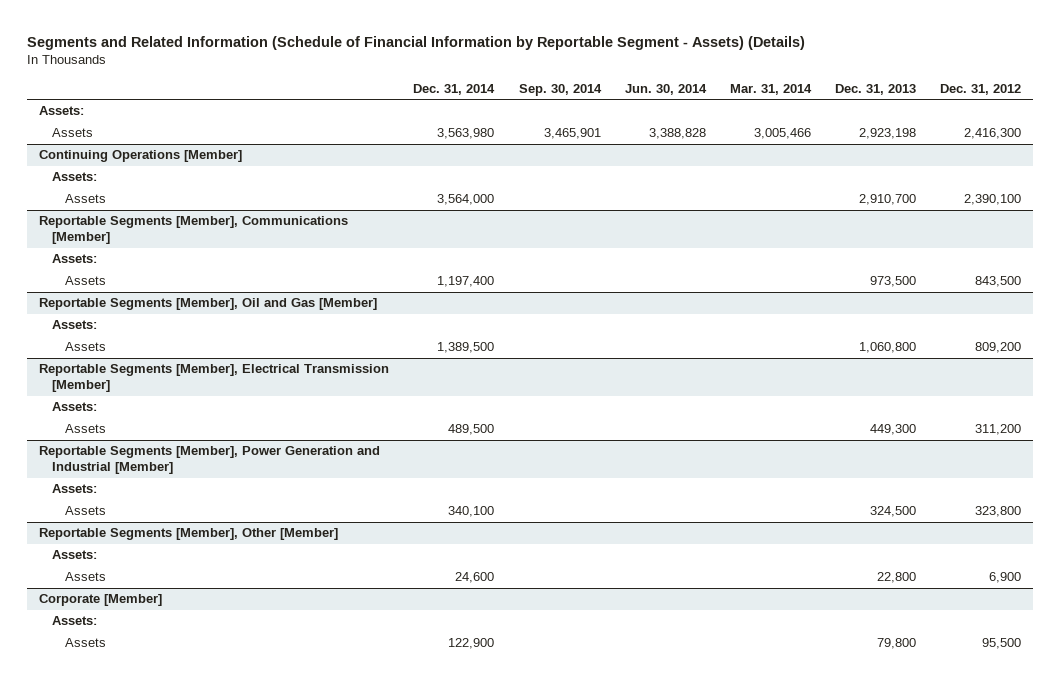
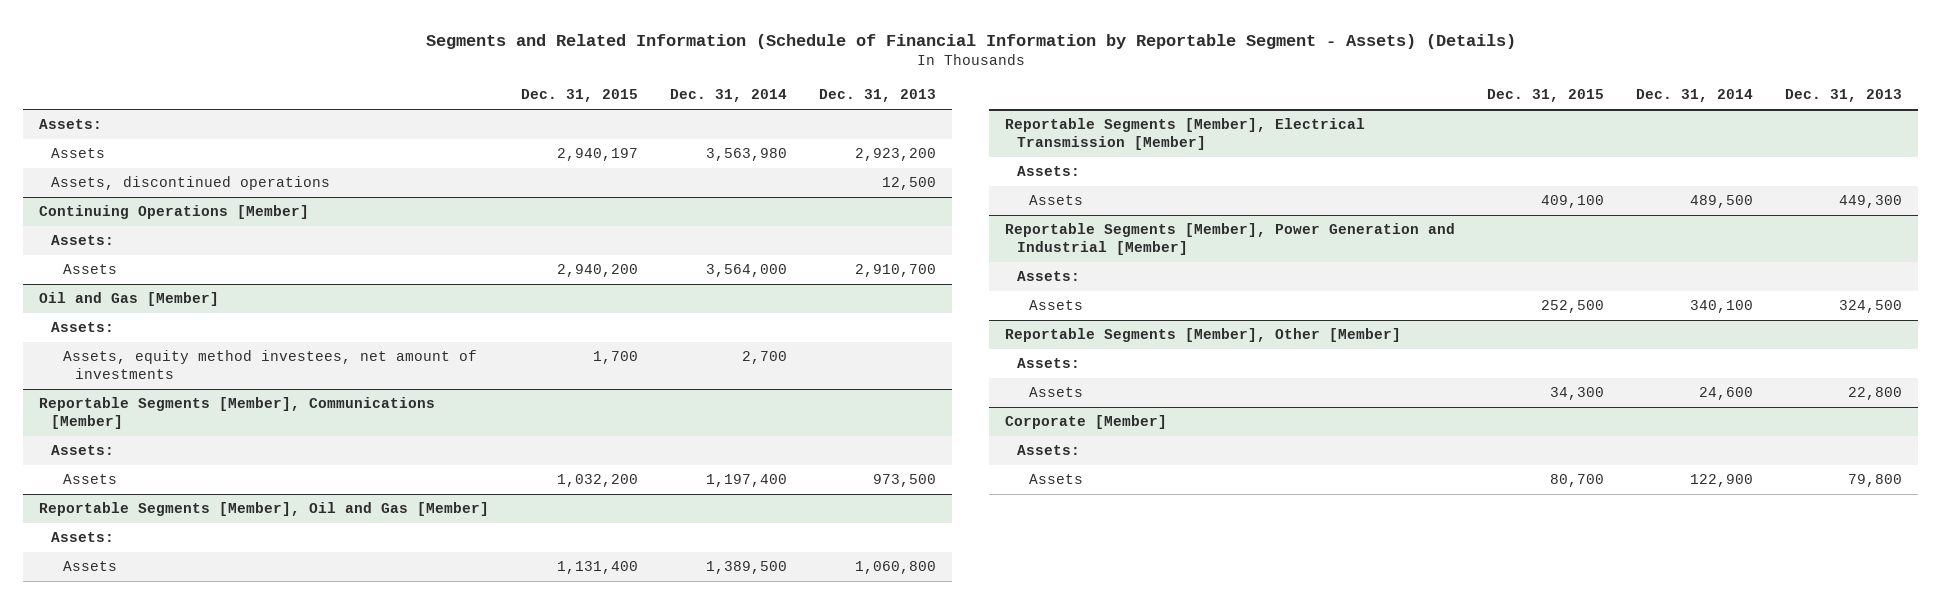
- | Dec. 31, 2014 | Sep. 30, 2014 | Jun. 30, 2014 | Mar. 31, 2014 | Dec. 31, 2013 | Dec. 31, 2012
+ | Dec. 31, 2015 | Dec. 31, 2014 | Dec. 31, 2013
- Assets | 3,563,980 | 3,465,901 | 3,388,828 | 3,005,466 | 2,923,198 | 2,416,300
+ Assets | 2,940,197 | 3,563,980 | 2,923,200
+ Assets, discontinued operations | | | 12,500
+ Oil and Gas [Member]
+ Assets:
+ Assets, equity method investees, net amount of investments | 1,700 | 2,700 |

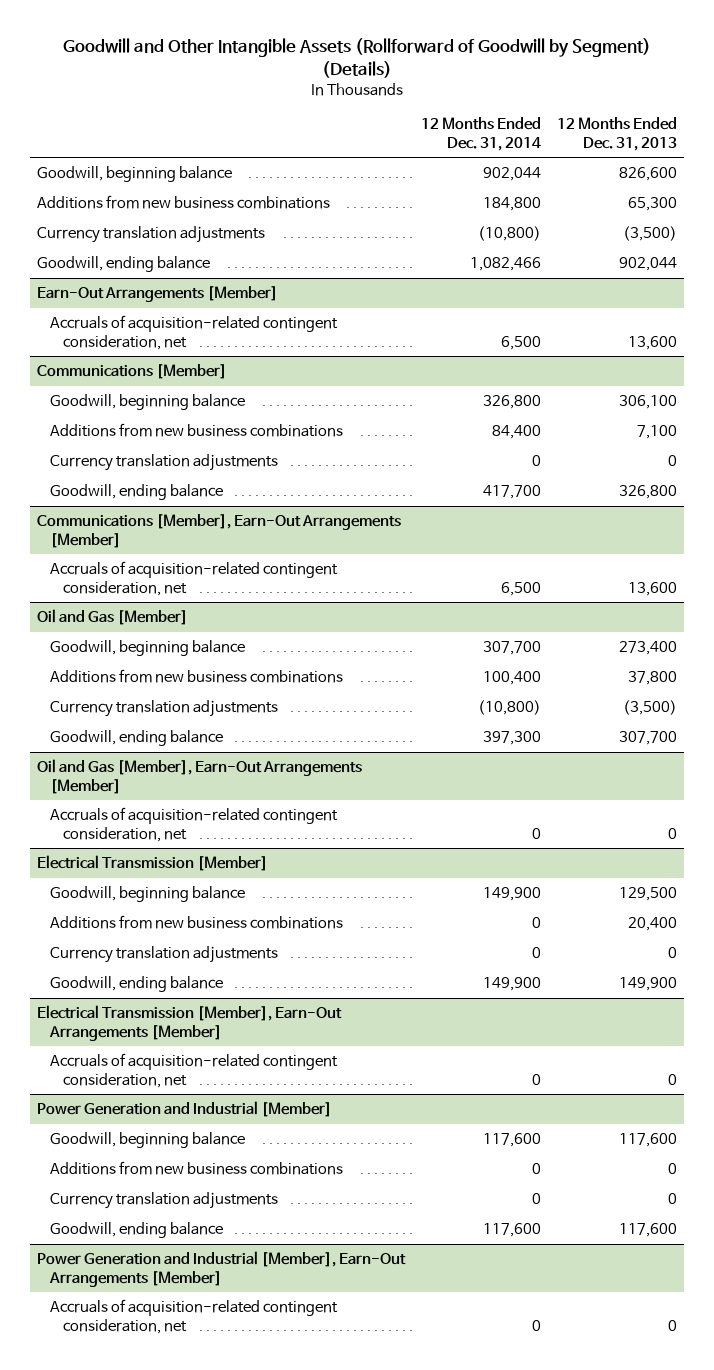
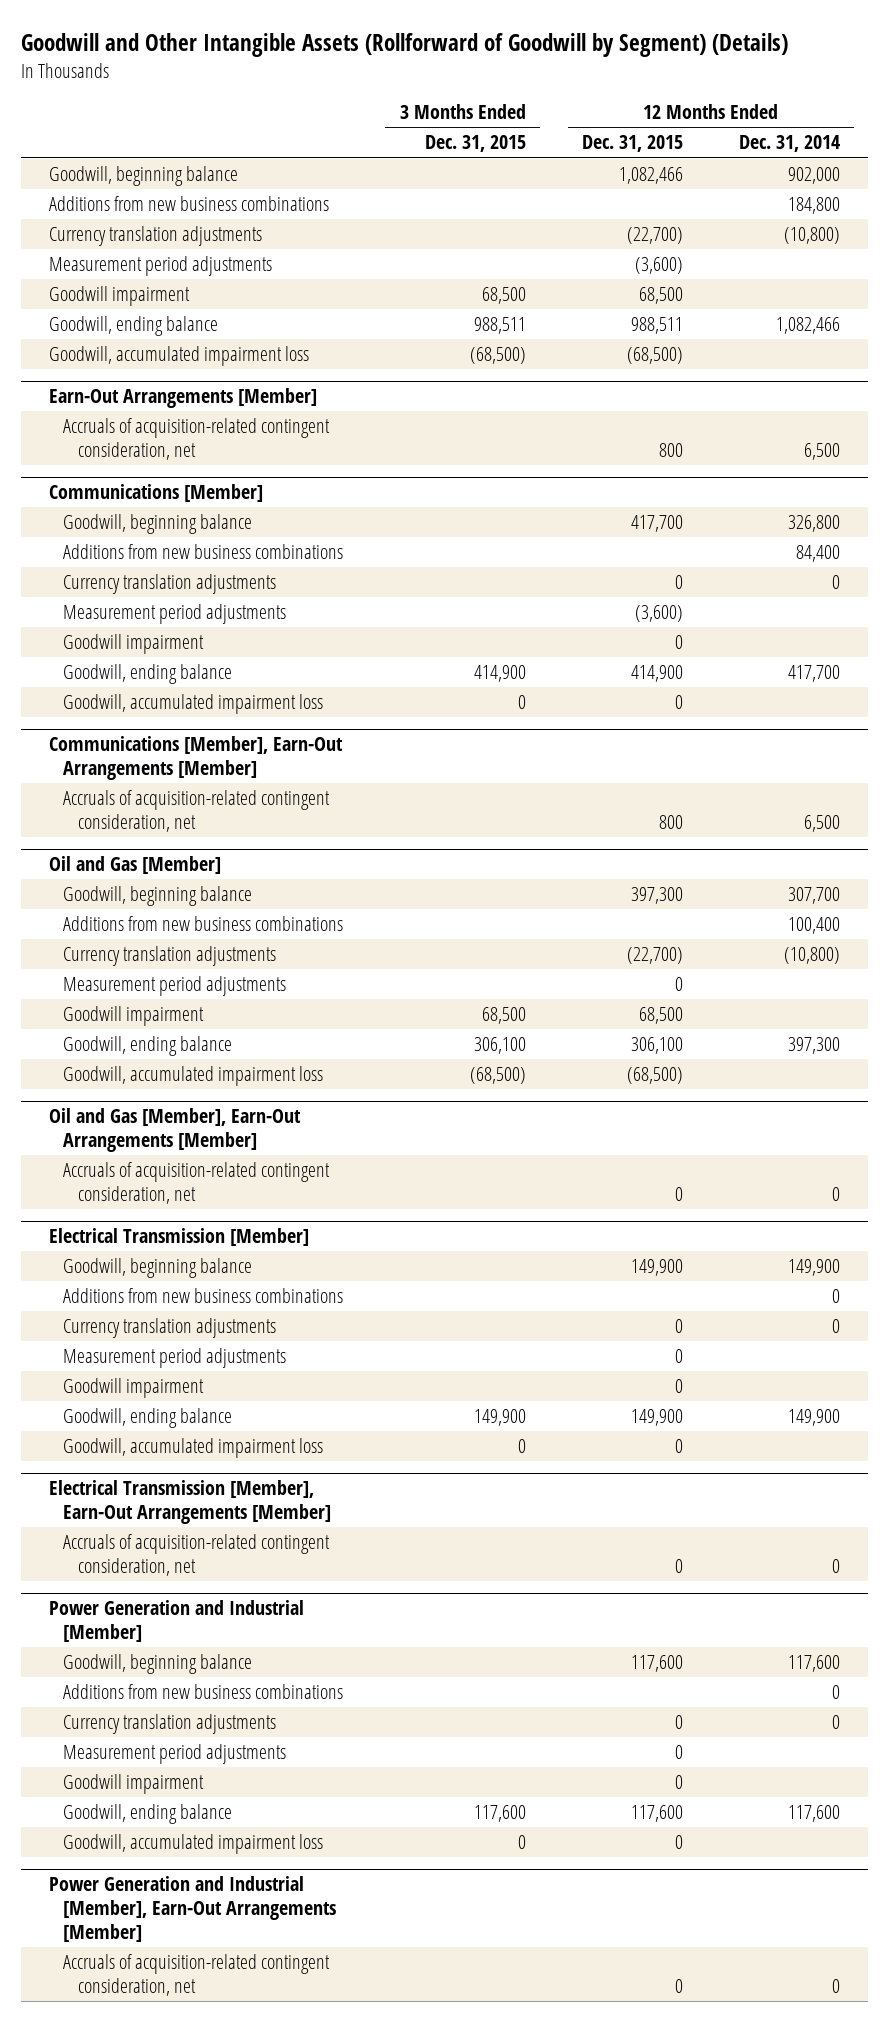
- | 12 Months Ended Dec. 31, 2014 | 12 Months Ended Dec. 31, 2013
+ | 3 Months Ended Dec. 31, 2015 | 12 Months Ended Dec. 31, 2015 | 12 Months Ended Dec. 31, 2014
- Goodwill, beginning balance | 902,044 | 826,600
+ Goodwill, beginning balance | | 1,082,466 | 902,000
+ Measurement period adjustments | | (3,600) |
+ Goodwill impairment | 68,500 | 68,500 |
+ Goodwill, accumulated impairment loss | (68,500) | (68,500) |
@ Communications [Member]
+ Measurement period adjustments | | (3,600) |
+ Goodwill impairment | | 0 |
+ Goodwill, accumulated impairment loss | 0 | 0 |
@ Oil and Gas [Member]
+ Measurement period adjustments | | 0 |
+ Goodwill impairment | 68,500 | 68,500 |
+ Goodwill, accumulated impairment loss | (68,500) | (68,500) |
@ Electrical Transmission [Member]
+ Measurement period adjustments | | 0 |
+ Goodwill impairment | | 0 |
+ Goodwill, accumulated impairment loss | 0 | 0 |
@ Power Generation and Industrial [Member]
+ Measurement period adjustments | | 0 |
+ Goodwill impairment | | 0 |
+ Goodwill, accumulated impairment loss | 0 | 0 |

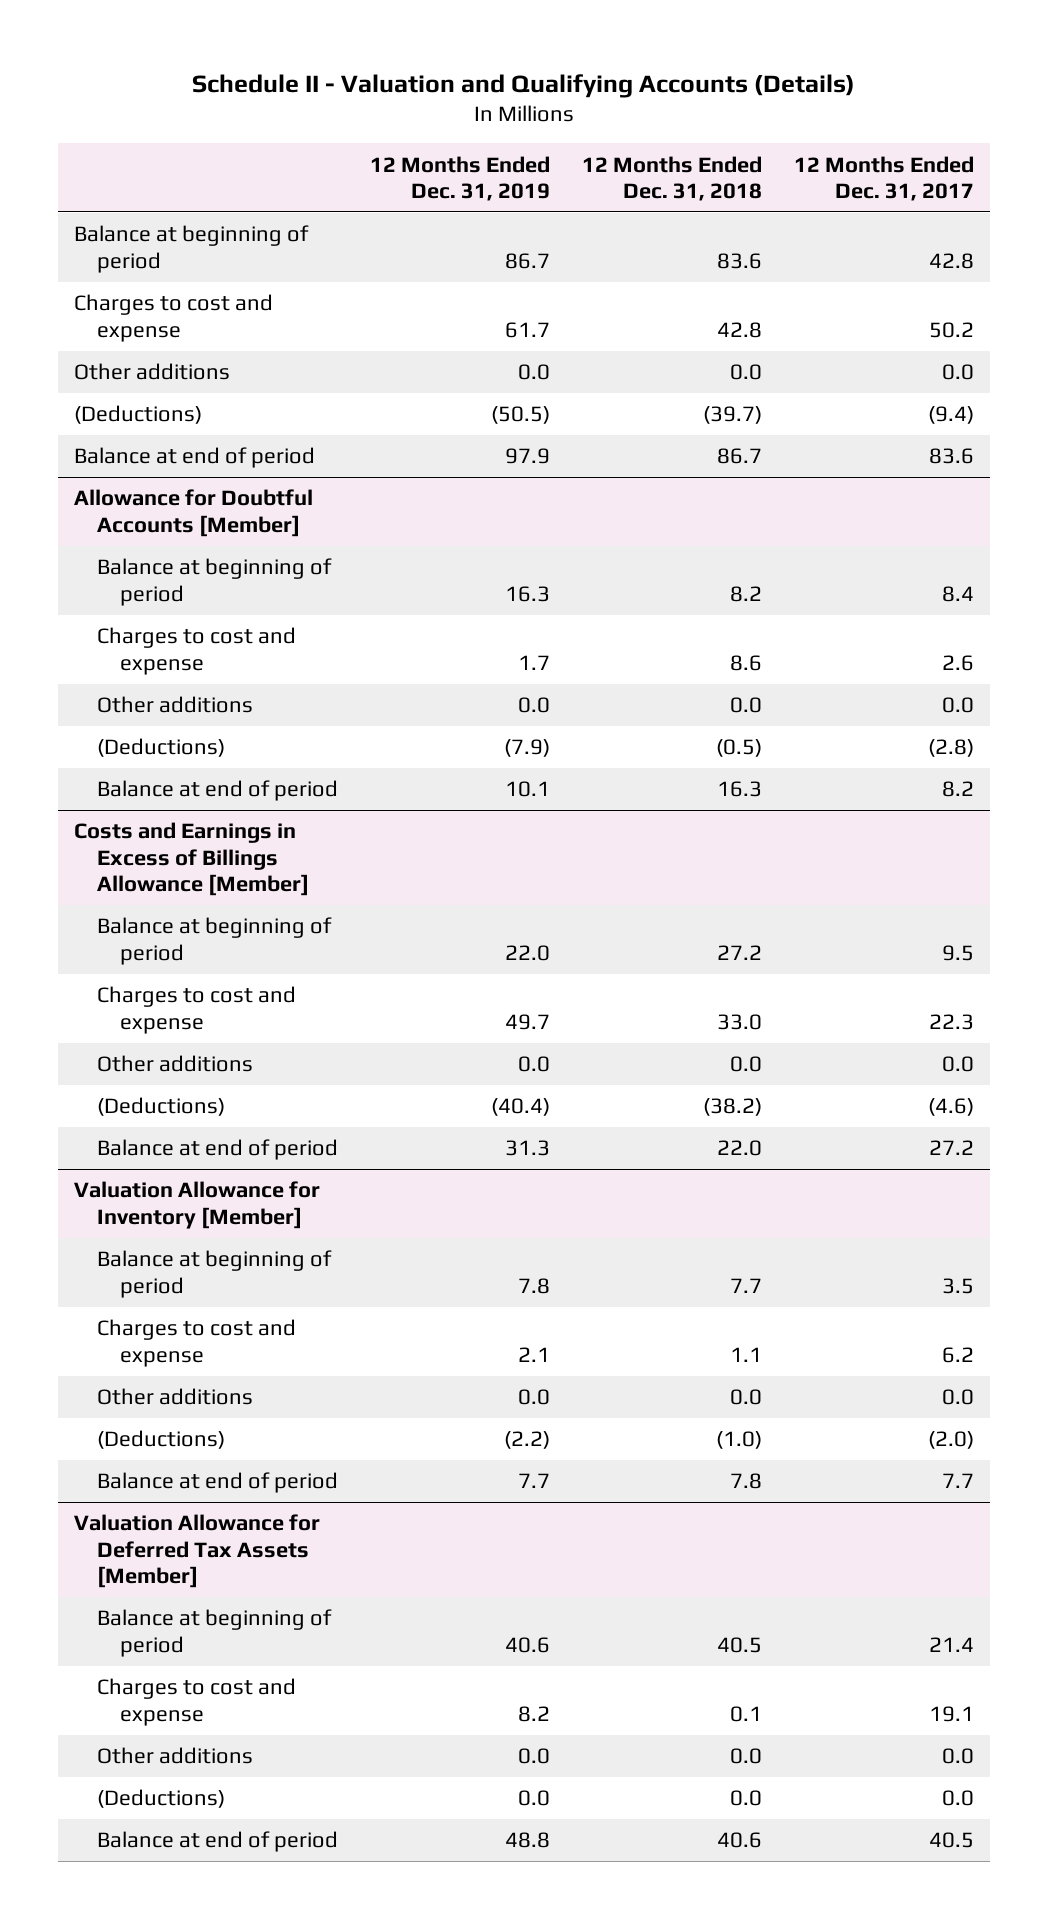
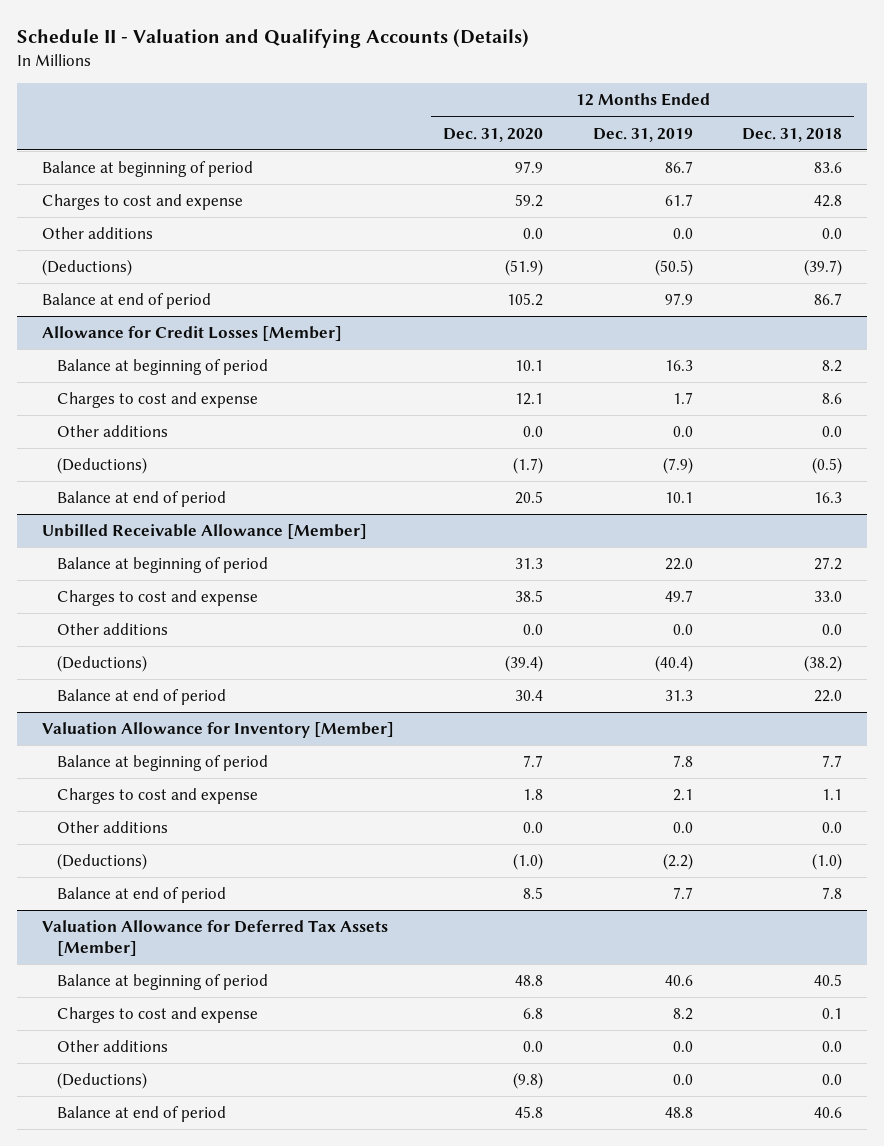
- | 12 Months Ended Dec. 31, 2019 | 12 Months Ended Dec. 31, 2018 | 12 Months Ended Dec. 31, 2017
+ | 12 Months Ended Dec. 31, 2020 | 12 Months Ended Dec. 31, 2019 | 12 Months Ended Dec. 31, 2018
- Allowance for Doubtful Accounts [Member]
+ Allowance for Credit Losses [Member]
- Costs and Earnings in Excess of Billings Allowance [Member]
+ Unbilled Receivable Allowance [Member]

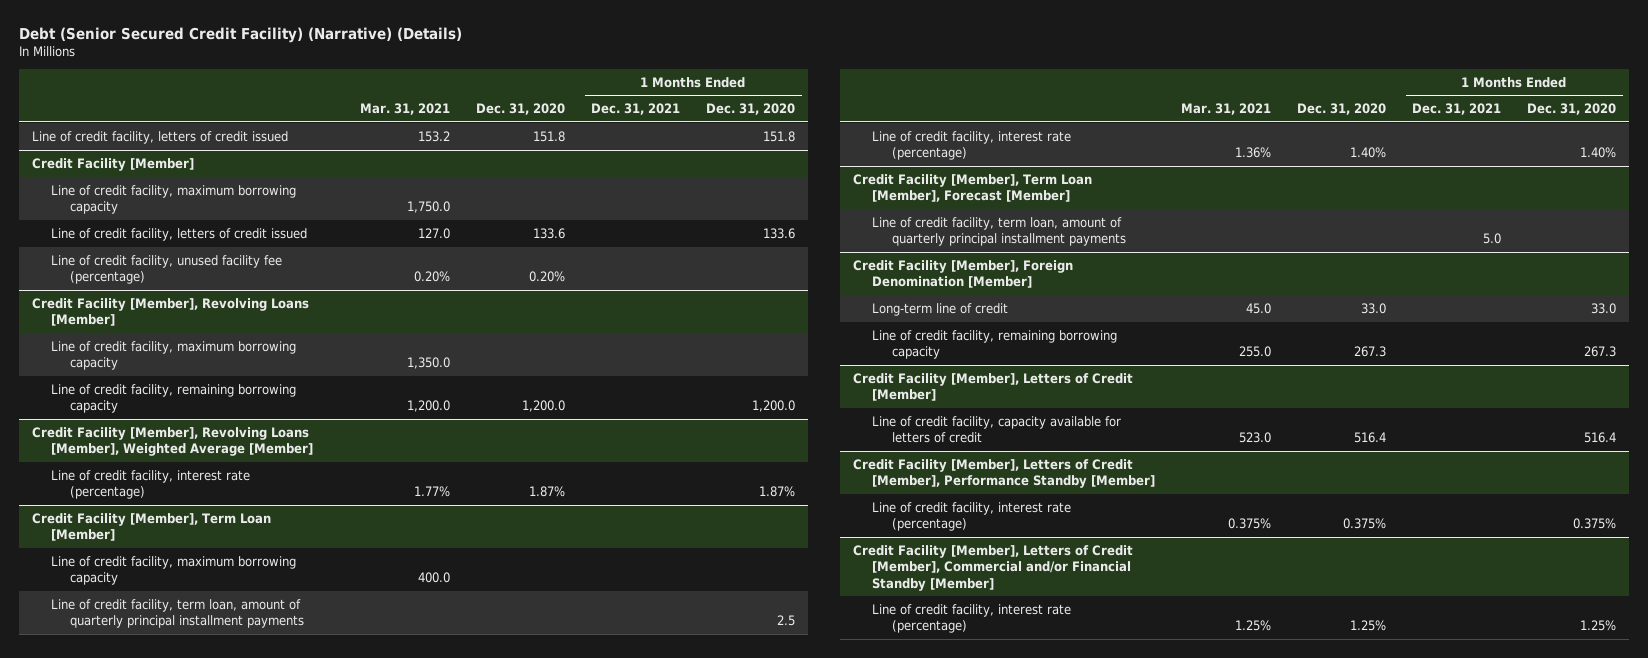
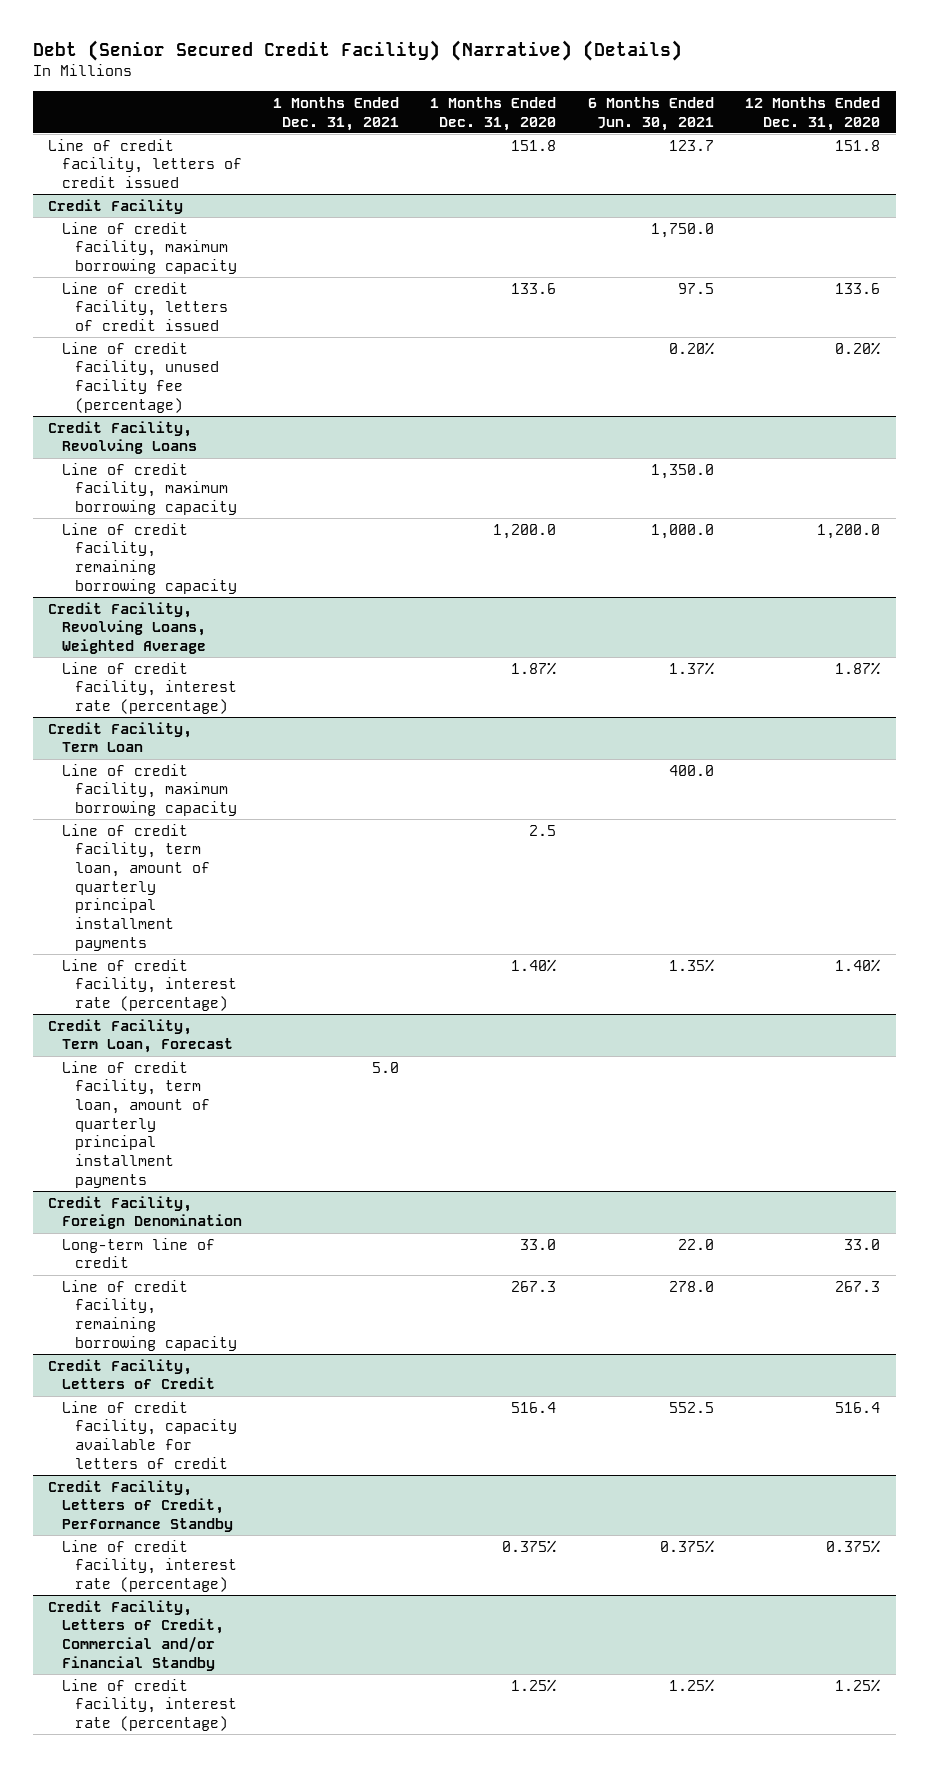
- | Mar. 31, 2021 | Dec. 31, 2020 | 1 Months Ended Dec. 31, 2021 | 1 Months Ended Dec. 31, 2020
+ | 1 Months Ended Dec. 31, 2021 | 1 Months Ended Dec. 31, 2020 | 6 Months Ended Jun. 30, 2021 | 12 Months Ended Dec. 31, 2020
- Credit Facility [Member]
+ Credit Facility
- Credit Facility [Member], Revolving Loans [Member]
+ Credit Facility, Revolving Loans
- Credit Facility [Member], Revolving Loans [Member], Weighted Average [Member]
+ Credit Facility, Revolving Loans, Weighted Average
- Credit Facility [Member], Term Loan [Member]
+ Credit Facility, Term Loan
- Credit Facility [Member], Term Loan [Member], Forecast [Member]
+ Credit Facility, Term Loan, Forecast
- Credit Facility [Member], Foreign Denomination [Member]
+ Credit Facility, Foreign Denomination
- Credit Facility [Member], Letters of Credit [Member]
+ Credit Facility, Letters of Credit
- Credit Facility [Member], Letters of Credit [Member], Performance Standby [Member]
+ Credit Facility, Letters of Credit, Performance Standby
- Credit Facility [Member], Letters of Credit [Member], Commercial and/or Financial Standby [Member]
+ Credit Facility, Letters of Credit, Commercial and/or Financial Standby

